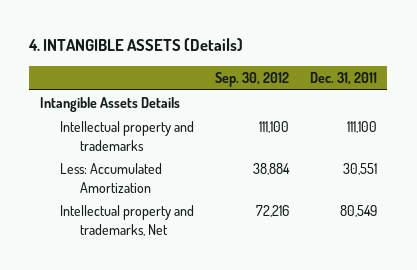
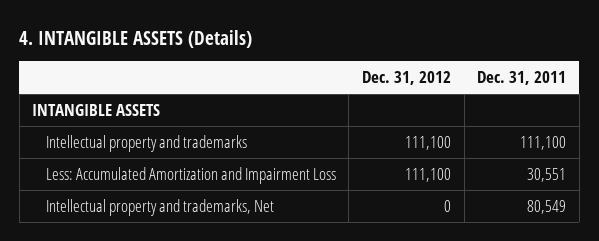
- | Sep. 30, 2012 | Dec. 31, 2011
+ | Dec. 31, 2012 | Dec. 31, 2011
- Intangible Assets Details
+ INTANGIBLE ASSETS
- Less: Accumulated Amortization | 38,884 | 30,551
+ Less: Accumulated Amortization and Impairment Loss | 111,100 | 30,551

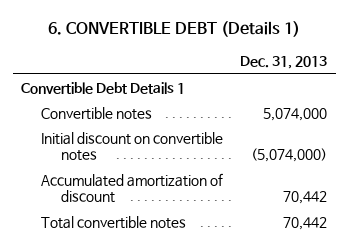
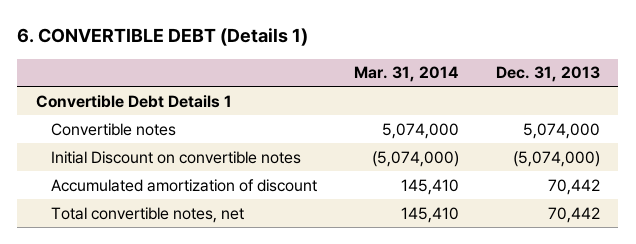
- | Dec. 31, 2013
+ | Mar. 31, 2014 | Dec. 31, 2013
- Initial discount on convertible notes | (5,074,000)
+ Initial Discount on convertible notes | (5,074,000) | (5,074,000)
- Total convertible notes | 70,442
+ Total convertible notes, net | 145,410 | 70,442

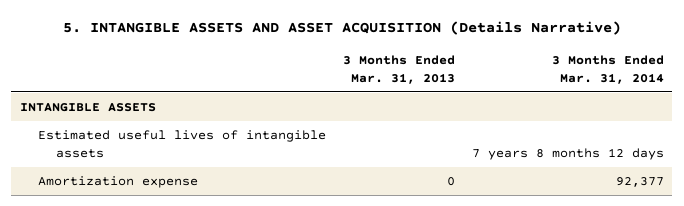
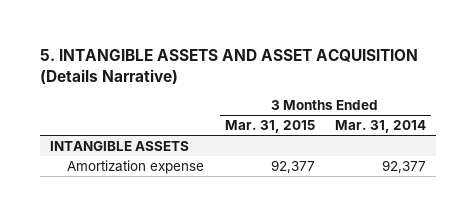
- | 3 Months Ended Mar. 31, 2013 | 3 Months Ended Mar. 31, 2014
+ | 3 Months Ended Mar. 31, 2015 | 3 Months Ended Mar. 31, 2014
- Estimated useful lives of intangible assets | | 7 years 8 months 12 days

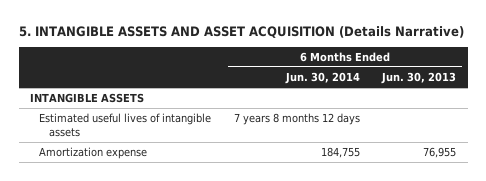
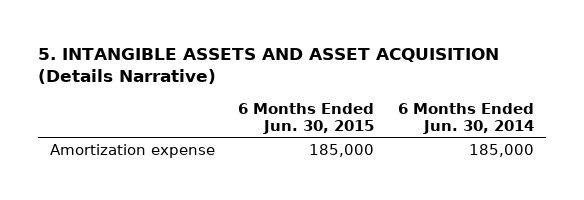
- | 6 Months Ended Jun. 30, 2014 | 6 Months Ended Jun. 30, 2013
+ | 6 Months Ended Jun. 30, 2015 | 6 Months Ended Jun. 30, 2014
- INTANGIBLE ASSETS
- Estimated useful lives of intangible assets | 7 years 8 months 12 days |
- Amortization expense | 184,755 | 76,955
+ Amortization expense | 185,000 | 185,000

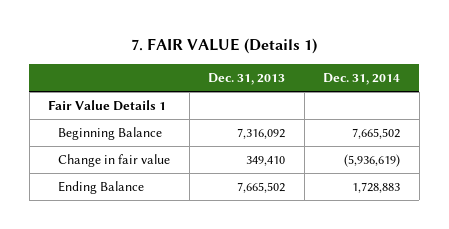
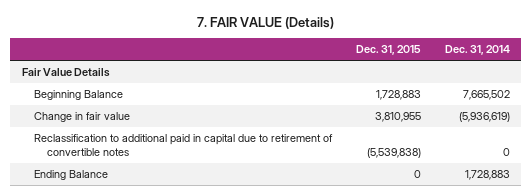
- 7. FAIR VALUE (Details 1)
+ 7. FAIR VALUE (Details)
- | Dec. 31, 2013 | Dec. 31, 2014
+ | Dec. 31, 2015 | Dec. 31, 2014
- Fair Value Details 1
+ Fair Value Details
+ Reclassification to additional paid in capital due to retirement of convertible notes | (5,539,838) | 0

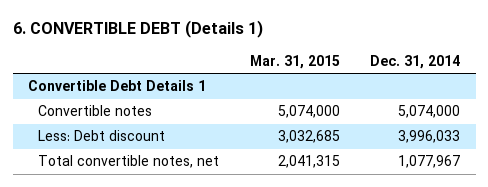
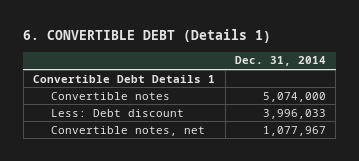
- | Mar. 31, 2015 | Dec. 31, 2014
+ | Dec. 31, 2014
- Total convertible notes, net | 2,041,315 | 1,077,967
+ Convertible notes, net | 1,077,967

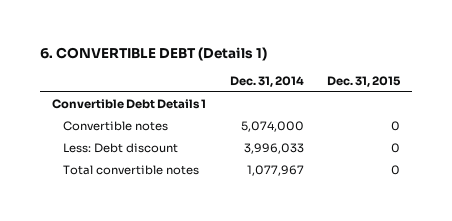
- | Dec. 31, 2014
+ | Dec. 31, 2014 | Dec. 31, 2015
- Convertible notes, net | 1,077,967
+ Total convertible notes | 1,077,967 | 0

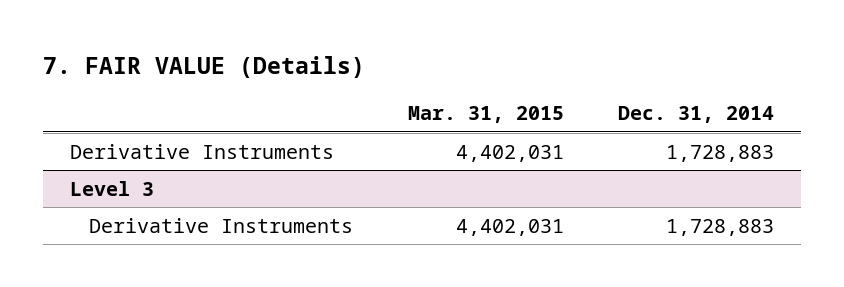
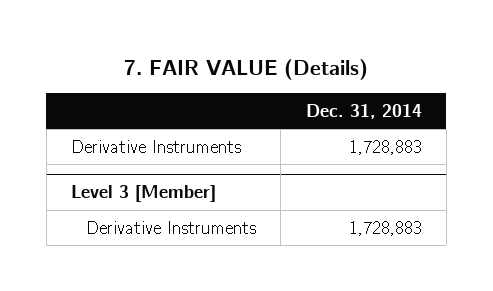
- | Mar. 31, 2015 | Dec. 31, 2014
+ | Dec. 31, 2014
- Level 3
+ Level 3 [Member]

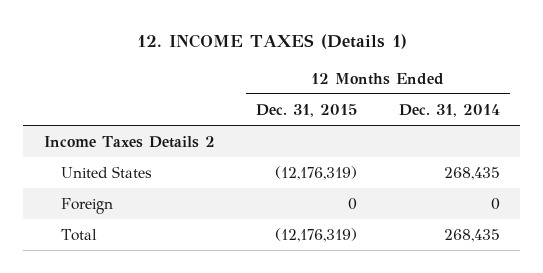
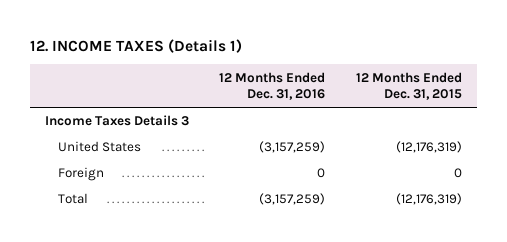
- | 12 Months Ended Dec. 31, 2015 | 12 Months Ended Dec. 31, 2014
+ | 12 Months Ended Dec. 31, 2016 | 12 Months Ended Dec. 31, 2015
- Income Taxes Details 2
+ Income Taxes Details 3

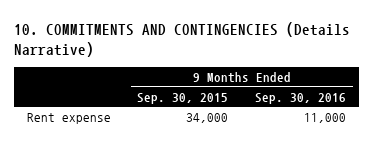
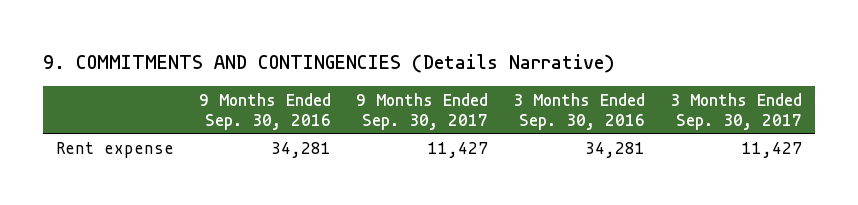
- 10. COMMITMENTS AND CONTINGENCIES (Details Narrative)
+ 9. COMMITMENTS AND CONTINGENCIES (Details Narrative)
- | 9 Months Ended Sep. 30, 2015 | 9 Months Ended Sep. 30, 2016
+ | 9 Months Ended Sep. 30, 2016 | 9 Months Ended Sep. 30, 2017 | 3 Months Ended Sep. 30, 2016 | 3 Months Ended Sep. 30, 2017
- Rent expense | 34,000 | 11,000
+ Rent expense | 34,281 | 11,427 | 34,281 | 11,427

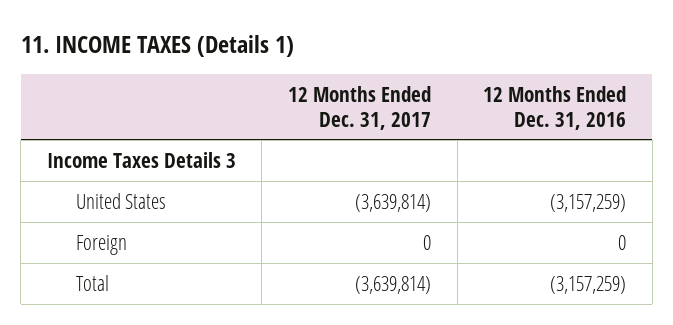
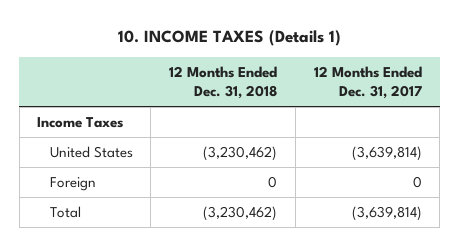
- 11. INCOME TAXES (Details 1)
+ 10. INCOME TAXES (Details 1)
- | 12 Months Ended Dec. 31, 2017 | 12 Months Ended Dec. 31, 2016
+ | 12 Months Ended Dec. 31, 2018 | 12 Months Ended Dec. 31, 2017
- Income Taxes Details 3
+ Income Taxes

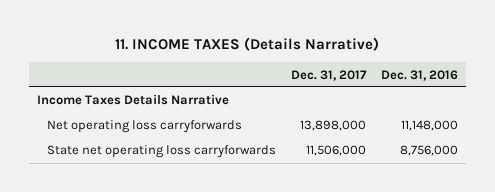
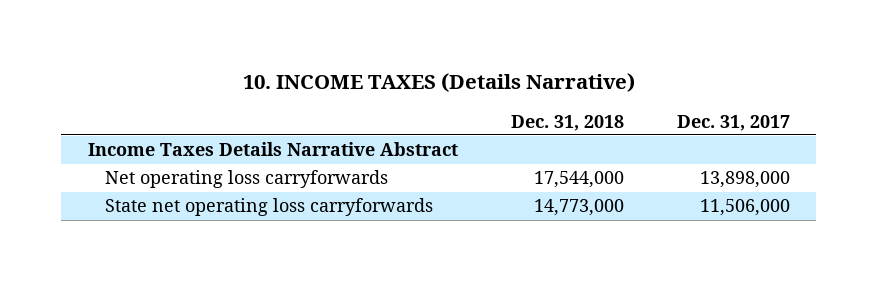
- 11. INCOME TAXES (Details Narrative)
+ 10. INCOME TAXES (Details Narrative)
- | Dec. 31, 2017 | Dec. 31, 2016
+ | Dec. 31, 2018 | Dec. 31, 2017
- Income Taxes Details Narrative
+ Income Taxes Details Narrative Abstract

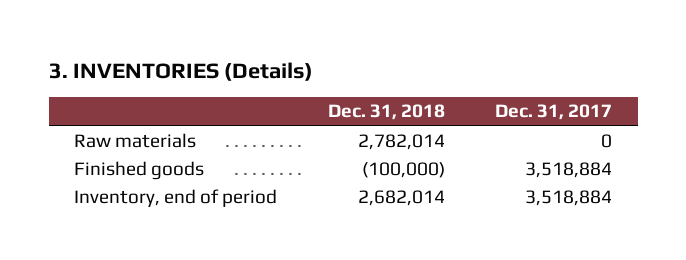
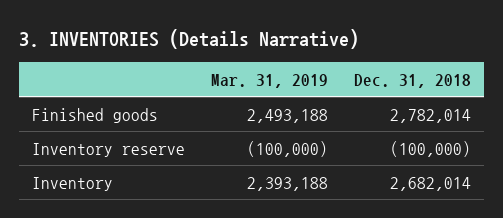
- 3. INVENTORIES (Details)
+ 3. INVENTORIES (Details Narrative)
- | Dec. 31, 2018 | Dec. 31, 2017
+ | Mar. 31, 2019 | Dec. 31, 2018
- Raw materials | 2,782,014 | 0
- Finished goods | (100,000) | 3,518,884
- Inventory, end of period | 2,682,014 | 3,518,884
+ Finished goods | 2,493,188 | 2,782,014
+ Inventory reserve | (100,000) | (100,000)
+ Inventory | 2,393,188 | 2,682,014

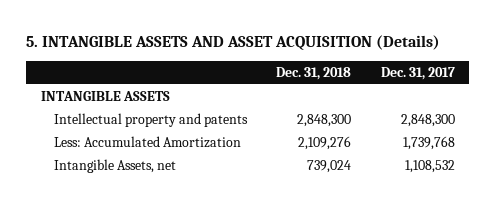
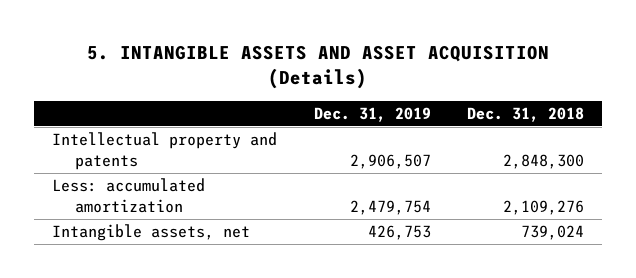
- | Dec. 31, 2018 | Dec. 31, 2017
+ | Dec. 31, 2019 | Dec. 31, 2018
- INTANGIBLE ASSETS
- Less: Accumulated Amortization | 2,109,276 | 1,739,768
- Intangible Assets, net | 739,024 | 1,108,532
+ Less: accumulated amortization | 2,479,754 | 2,109,276
+ Intangible assets, net | 426,753 | 739,024

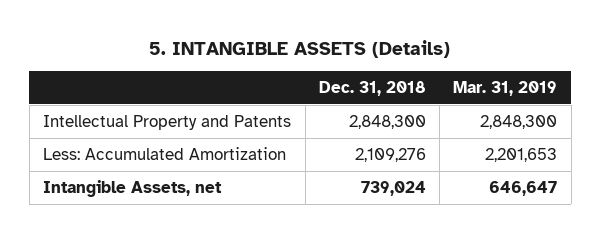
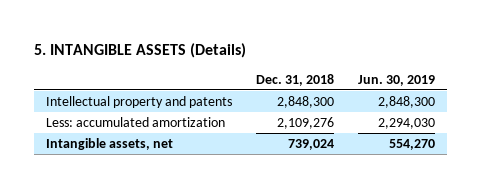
- | Dec. 31, 2018 | Mar. 31, 2019
+ | Dec. 31, 2018 | Jun. 30, 2019
- Intellectual Property and Patents | 2,848,300 | 2,848,300
- Less: Accumulated Amortization | 2,109,276 | 2,201,653
- Intangible Assets, net | 739,024 | 646,647
+ Intellectual property and patents | 2,848,300 | 2,848,300
+ Less: accumulated amortization | 2,109,276 | 2,294,030
+ Intangible assets, net | 739,024 | 554,270

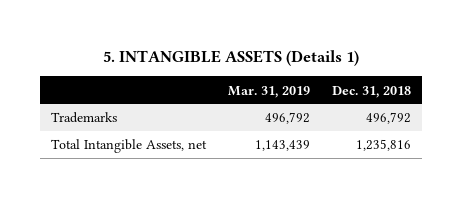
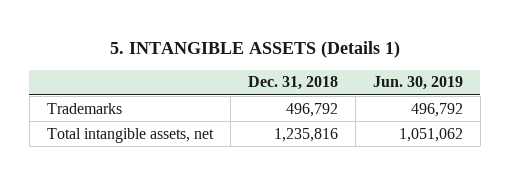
- | Mar. 31, 2019 | Dec. 31, 2018
+ | Dec. 31, 2018 | Jun. 30, 2019
- Total Intangible Assets, net | 1,143,439 | 1,235,816
+ Total intangible assets, net | 1,235,816 | 1,051,062

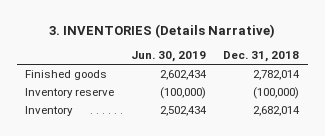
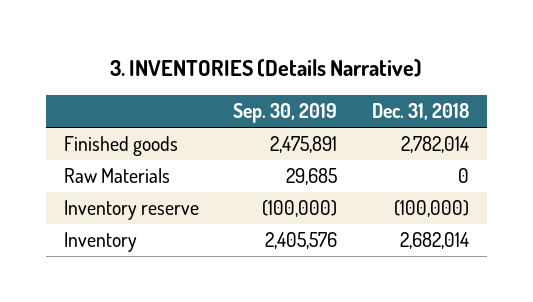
- | Jun. 30, 2019 | Dec. 31, 2018
+ | Sep. 30, 2019 | Dec. 31, 2018
+ Raw Materials | 29,685 | 0

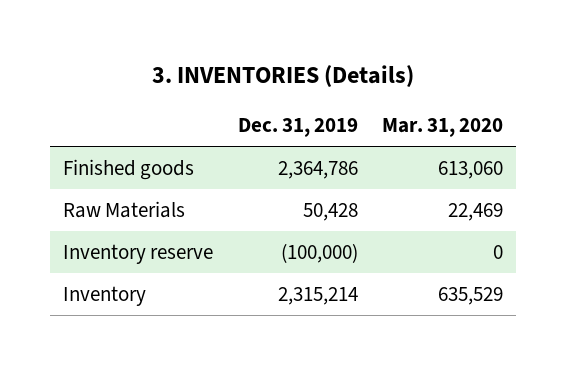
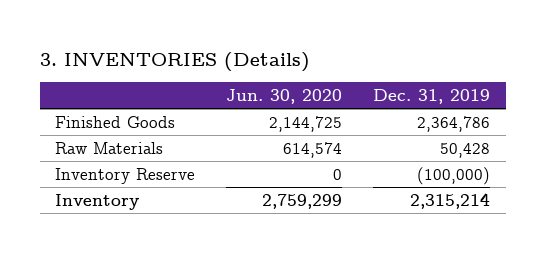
- | Dec. 31, 2019 | Mar. 31, 2020
+ | Jun. 30, 2020 | Dec. 31, 2019
- Finished goods | 2,364,786 | 613,060
+ Finished Goods | 2,144,725 | 2,364,786
- Inventory reserve | (100,000) | 0
+ Inventory Reserve | 0 | (100,000)

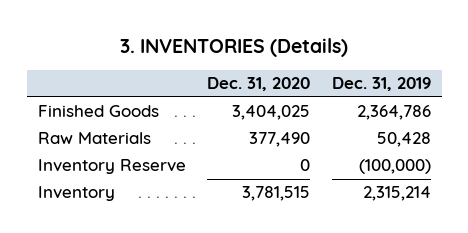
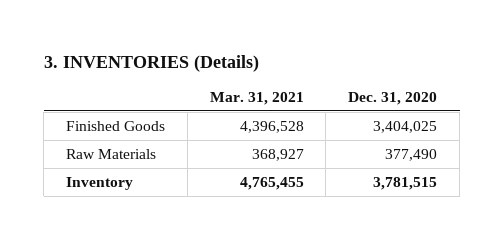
- | Dec. 31, 2020 | Dec. 31, 2019
+ | Mar. 31, 2021 | Dec. 31, 2020
- Inventory Reserve | 0 | (100,000)

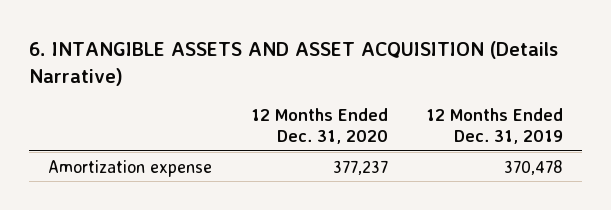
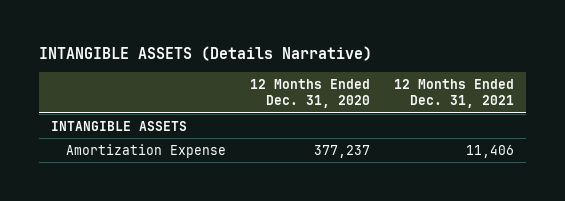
- 6. INTANGIBLE ASSETS AND ASSET ACQUISITION (Details Narrative)
+ INTANGIBLE ASSETS (Details Narrative)
- | 12 Months Ended Dec. 31, 2020 | 12 Months Ended Dec. 31, 2019
+ | 12 Months Ended Dec. 31, 2020 | 12 Months Ended Dec. 31, 2021
- Amortization expense | 377,237 | 370,478
+ INTANGIBLE ASSETS
+ Amortization Expense | 377,237 | 11,406

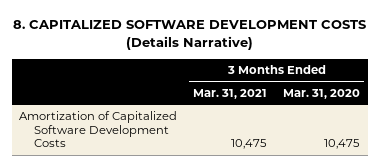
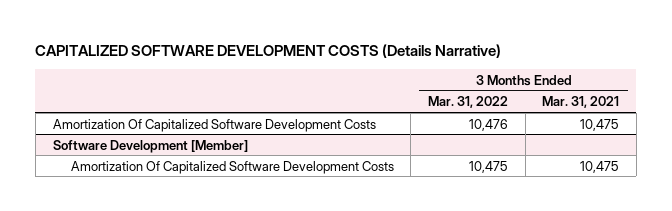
- 8. CAPITALIZED SOFTWARE DEVELOPMENT COSTS (Details Narrative)
+ CAPITALIZED SOFTWARE DEVELOPMENT COSTS (Details Narrative)
- | 3 Months Ended Mar. 31, 2021 | 3 Months Ended Mar. 31, 2020
+ | 3 Months Ended Mar. 31, 2022 | 3 Months Ended Mar. 31, 2021
- Amortization of Capitalized Software Development Costs | 10,475 | 10,475
+ Amortization Of Capitalized Software Development Costs | 10,476 | 10,475
+ Software Development [Member]
+ Amortization Of Capitalized Software Development Costs | 10,475 | 10,475

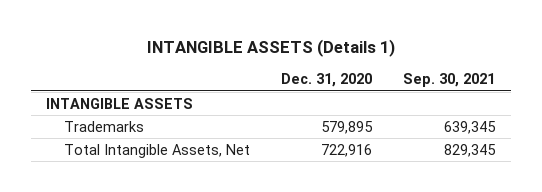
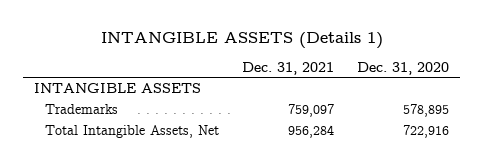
- | Dec. 31, 2020 | Sep. 30, 2021
+ | Dec. 31, 2021 | Dec. 31, 2020
- Trademarks | 579,895 | 639,345
+ Trademarks | 759,097 | 578,895

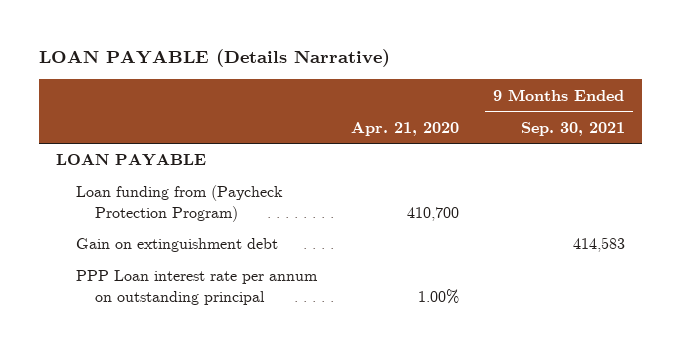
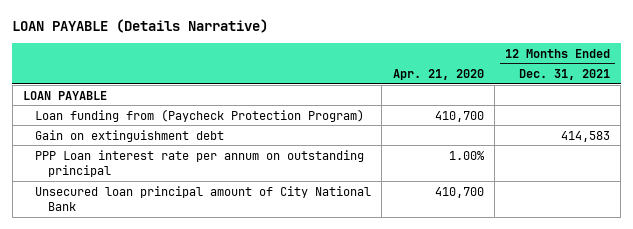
- | Apr. 21, 2020 | 9 Months Ended Sep. 30, 2021
+ | Apr. 21, 2020 | 12 Months Ended Dec. 31, 2021
+ Unsecured loan principal amount of City National Bank | 410,700 |

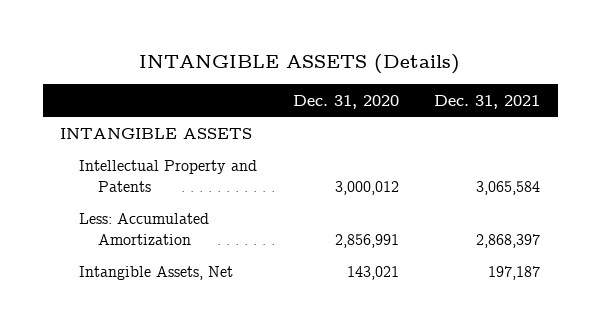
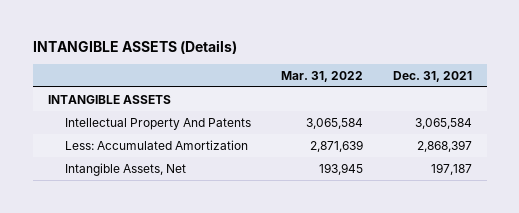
- | Dec. 31, 2020 | Dec. 31, 2021
+ | Mar. 31, 2022 | Dec. 31, 2021
- Intellectual Property and Patents | 3,000,012 | 3,065,584
+ Intellectual Property And Patents | 3,065,584 | 3,065,584

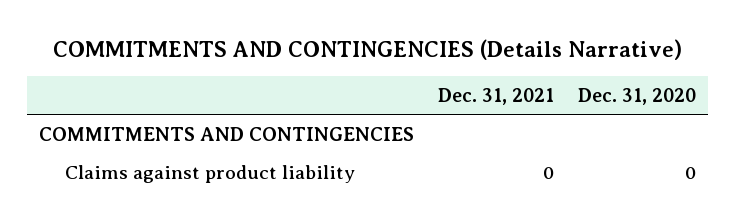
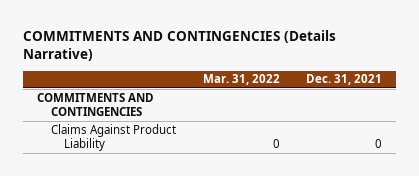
- | Dec. 31, 2021 | Dec. 31, 2020
+ | Mar. 31, 2022 | Dec. 31, 2021
- Claims against product liability | 0 | 0
+ Claims Against Product Liability | 0 | 0

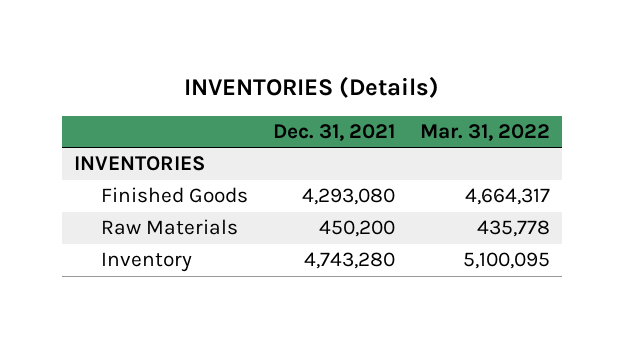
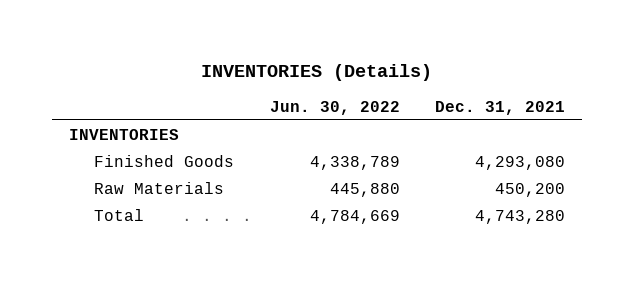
- | Dec. 31, 2021 | Mar. 31, 2022
+ | Jun. 30, 2022 | Dec. 31, 2021
- Inventory | 4,743,280 | 5,100,095
+ Total | 4,784,669 | 4,743,280

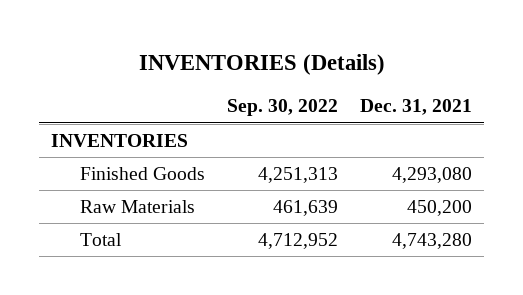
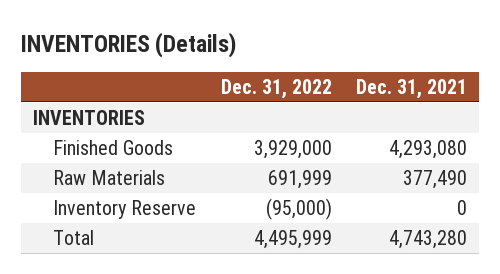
- | Sep. 30, 2022 | Dec. 31, 2021
+ | Dec. 31, 2022 | Dec. 31, 2021
- Raw Materials | 461,639 | 450,200
+ Raw Materials | 691,999 | 377,490
+ Inventory Reserve | (95,000) | 0

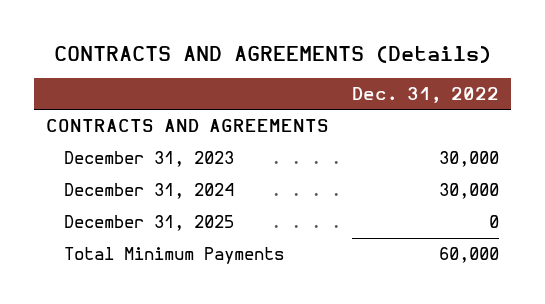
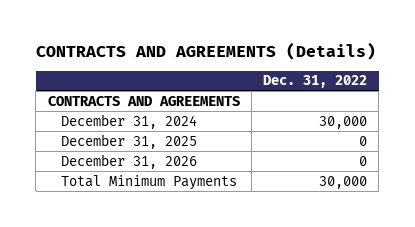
- December 31, 2023 | 30,000
- Total Minimum Payments | 60,000
+ December 31, 2026 | 0
+ Total Minimum Payments | 30,000

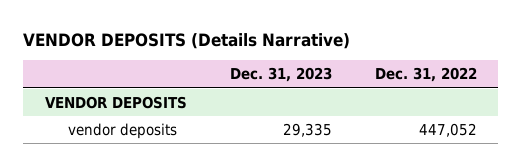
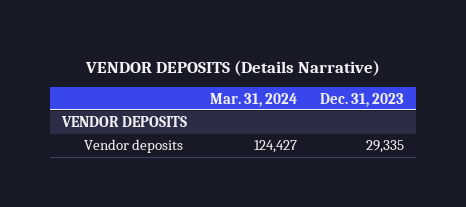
- | Dec. 31, 2023 | Dec. 31, 2022
+ | Mar. 31, 2024 | Dec. 31, 2023
- vendor deposits | 29,335 | 447,052
+ Vendor deposits | 124,427 | 29,335

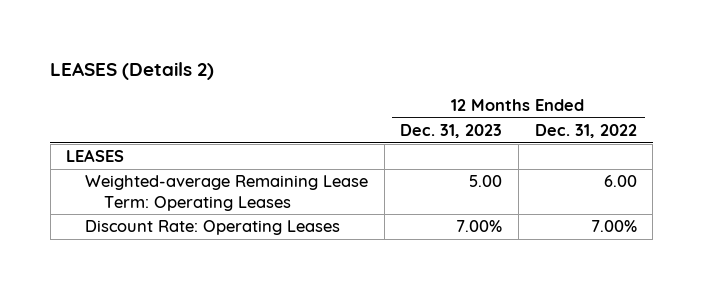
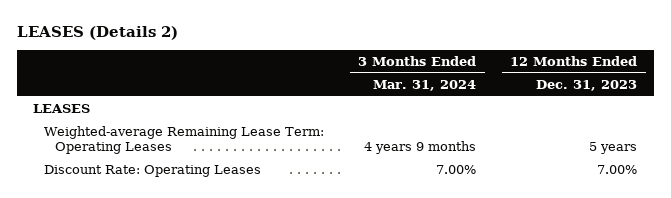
- | 12 Months Ended Dec. 31, 2023 | 12 Months Ended Dec. 31, 2022
+ | 3 Months Ended Mar. 31, 2024 | 12 Months Ended Dec. 31, 2023
- Weighted-average Remaining Lease Term: Operating Leases | 5.00 | 6.00
+ Weighted-average Remaining Lease Term: Operating Leases | 4 years 9 months | 5 years

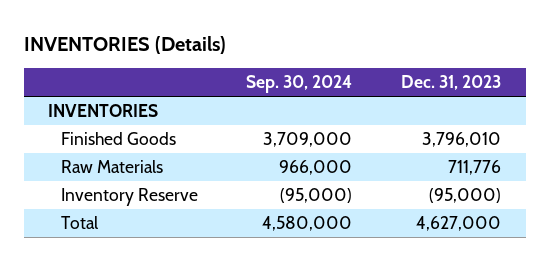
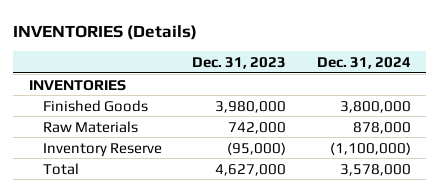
- | Sep. 30, 2024 | Dec. 31, 2023
+ | Dec. 31, 2023 | Dec. 31, 2024
- Finished Goods | 3,709,000 | 3,796,010
- Raw Materials | 966,000 | 711,776
+ Finished Goods | 3,980,000 | 3,800,000
+ Raw Materials | 742,000 | 878,000

